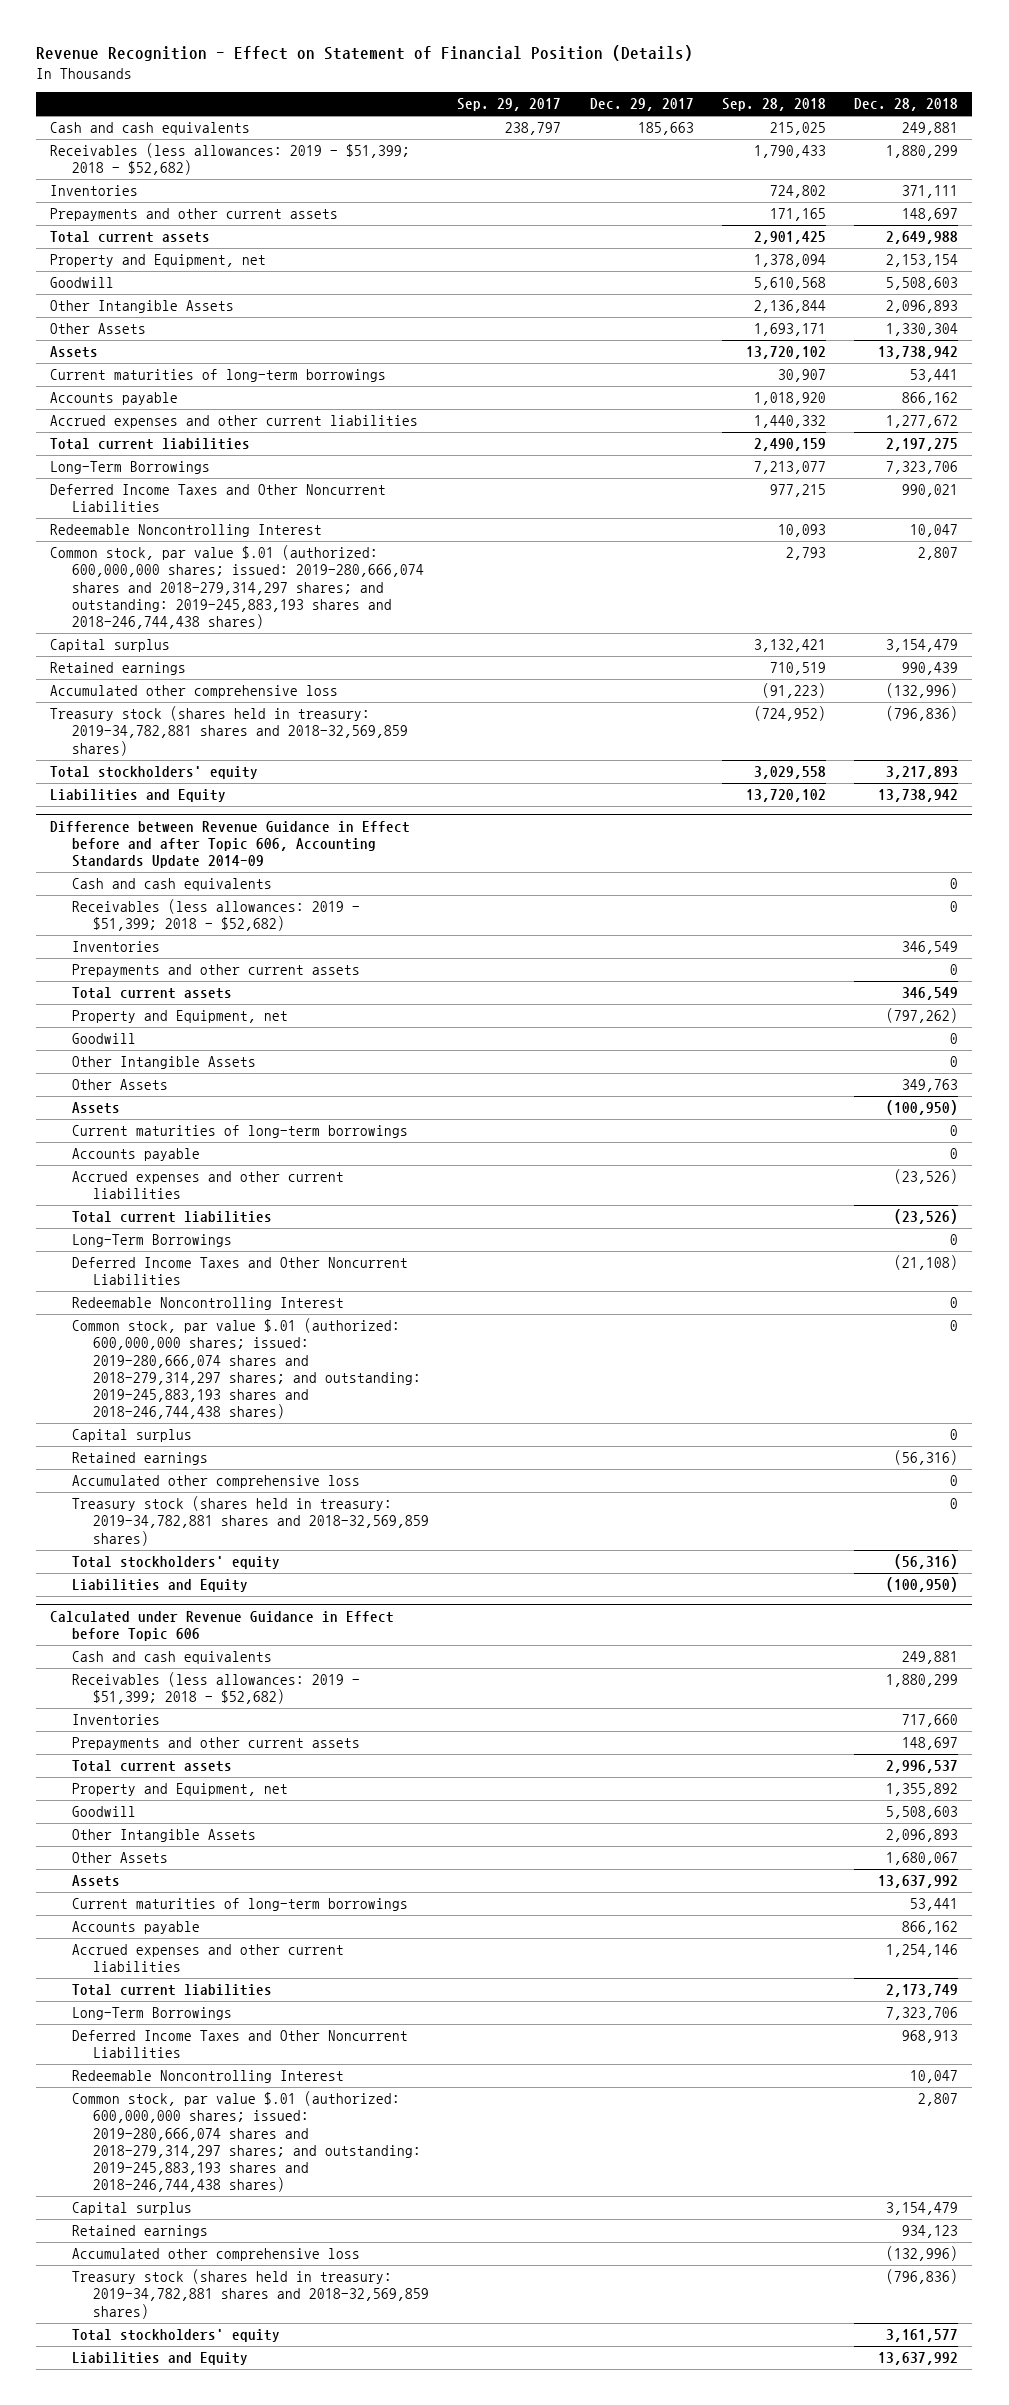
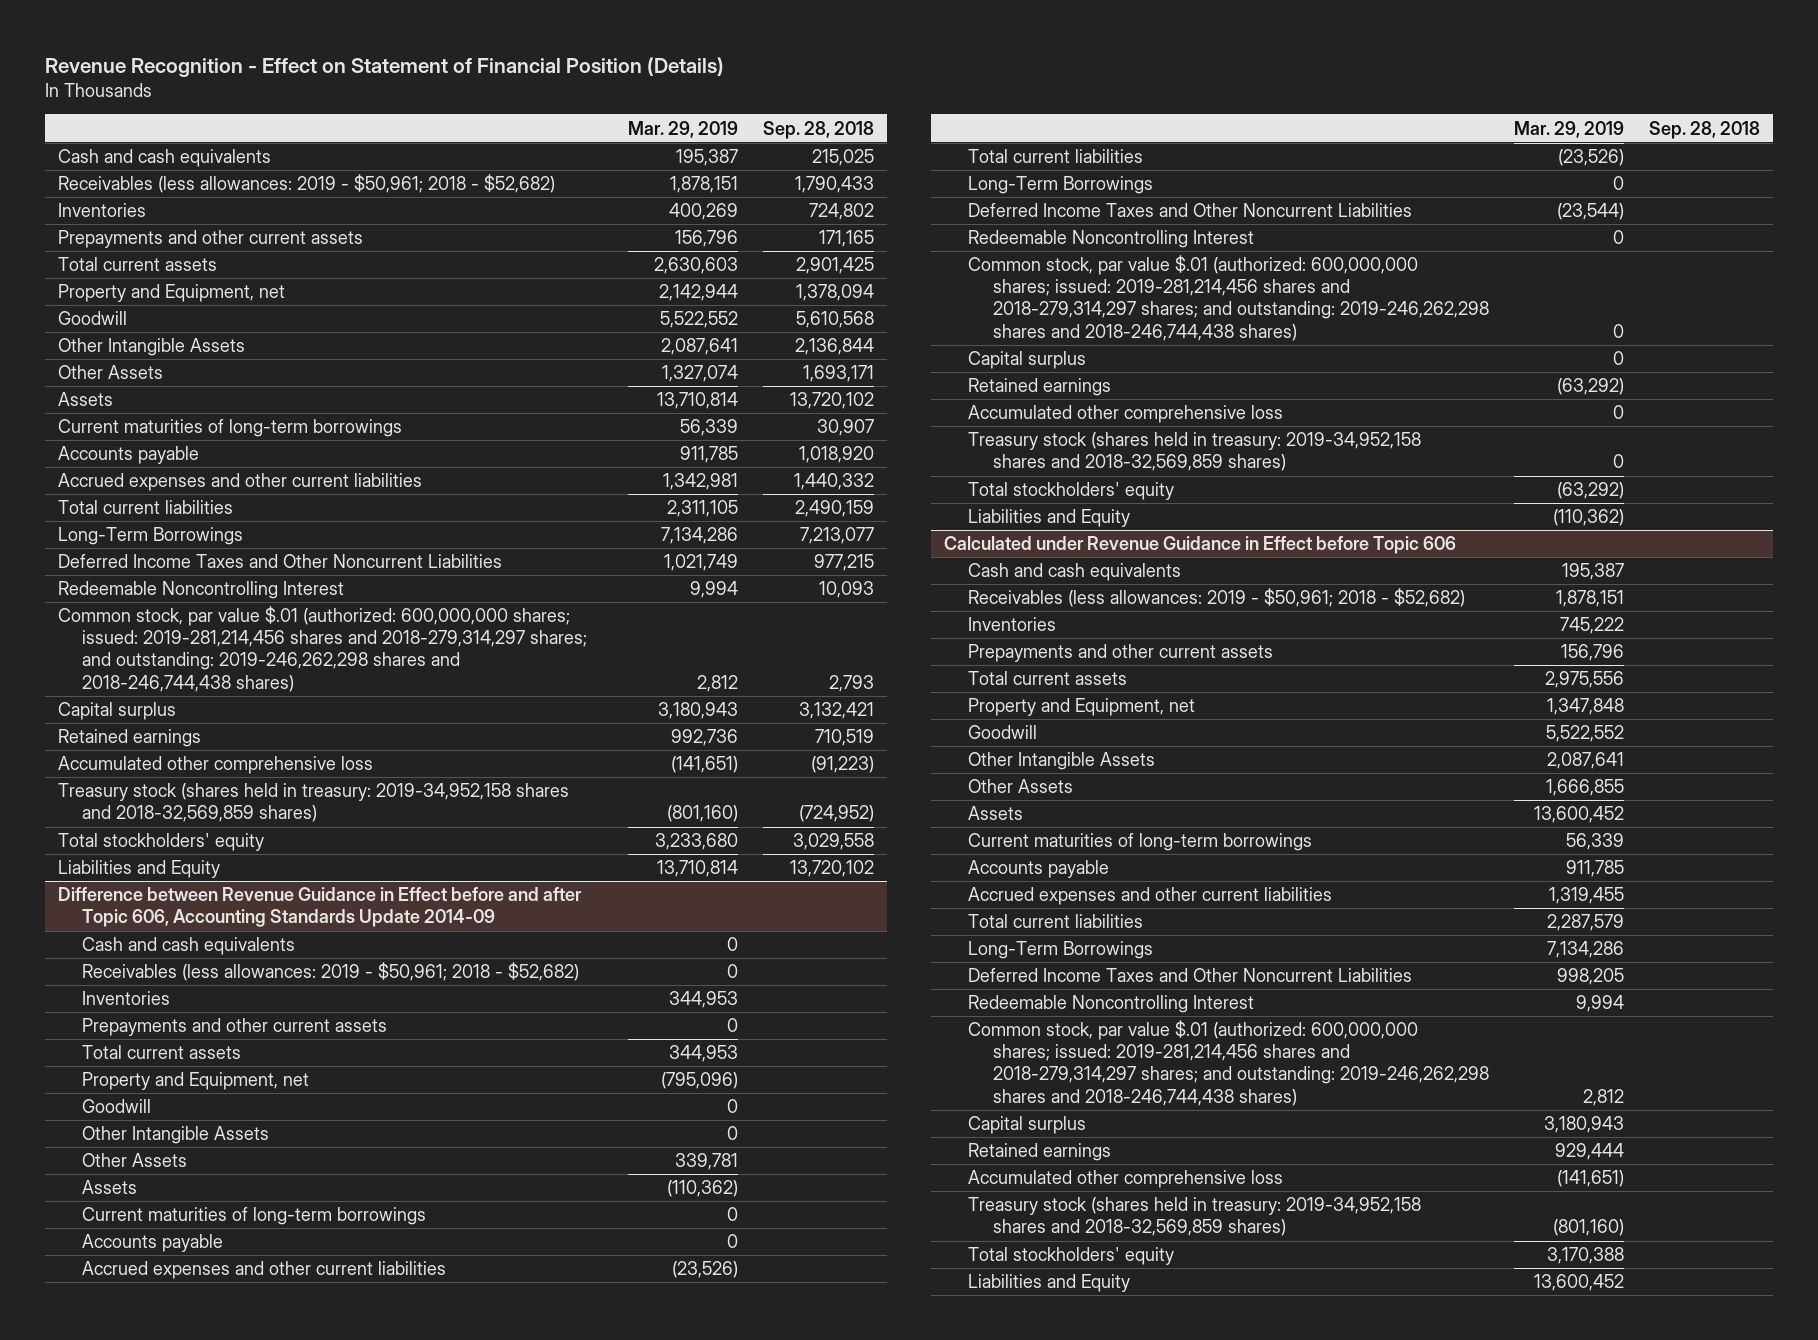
- | Sep. 29, 2017 | Dec. 29, 2017 | Sep. 28, 2018 | Dec. 28, 2018
+ | Mar. 29, 2019 | Sep. 28, 2018
- Receivables (less allowances: 2019 - $51,399; 2018 - $52,682) | | | 1,790,433 | 1,880,299
+ Receivables (less allowances: 2019 - $50,961; 2018 - $52,682) | 1,878,151 | 1,790,433
- Common stock, par value $.01 (authorized: 600,000,000 shares; issued: 2019-280,666,074 shares and 2018-279,314,297 shares; and outstanding: 2019-245,883,193 shares and 2018-246,744,438 shares) | | | 2,793 | 2,807
+ Common stock, par value $.01 (authorized: 600,000,000 shares; issued: 2019-281,214,456 shares and 2018-279,314,297 shares; and outstanding: 2019-246,262,298 shares and 2018-246,744,438 shares) | 2,812 | 2,793
- Treasury stock (shares held in treasury: 2019-34,782,881 shares and 2018-32,569,859 shares) | | | (724,952) | (796,836)
+ Treasury stock (shares held in treasury: 2019-34,952,158 shares and 2018-32,569,859 shares) | (801,160) | (724,952)
@ Difference between Revenue Guidance in Effect before and after Topic 606, Accounting Standards Update 2014-09
- Receivables (less allowances: 2019 - $51,399; 2018 - $52,682) | | | | 0
+ Receivables (less allowances: 2019 - $50,961; 2018 - $52,682) | 0 |
- Common stock, par value $.01 (authorized: 600,000,000 shares; issued: 2019-280,666,074 shares and 2018-279,314,297 shares; and outstanding: 2019-245,883,193 shares and 2018-246,744,438 shares) | | | | 0
+ Common stock, par value $.01 (authorized: 600,000,000 shares; issued: 2019-281,214,456 shares and 2018-279,314,297 shares; and outstanding: 2019-246,262,298 shares and 2018-246,744,438 shares) | 0 |
- Treasury stock (shares held in treasury: 2019-34,782,881 shares and 2018-32,569,859 shares) | | | | 0
+ Treasury stock (shares held in treasury: 2019-34,952,158 shares and 2018-32,569,859 shares) | 0 |
@ Calculated under Revenue Guidance in Effect before Topic 606
- Receivables (less allowances: 2019 - $51,399; 2018 - $52,682) | | | | 1,880,299
+ Receivables (less allowances: 2019 - $50,961; 2018 - $52,682) | 1,878,151 |
- Common stock, par value $.01 (authorized: 600,000,000 shares; issued: 2019-280,666,074 shares and 2018-279,314,297 shares; and outstanding: 2019-245,883,193 shares and 2018-246,744,438 shares) | | | | 2,807
+ Common stock, par value $.01 (authorized: 600,000,000 shares; issued: 2019-281,214,456 shares and 2018-279,314,297 shares; and outstanding: 2019-246,262,298 shares and 2018-246,744,438 shares) | 2,812 |
- Treasury stock (shares held in treasury: 2019-34,782,881 shares and 2018-32,569,859 shares) | | | | (796,836)
+ Treasury stock (shares held in treasury: 2019-34,952,158 shares and 2018-32,569,859 shares) | (801,160) |

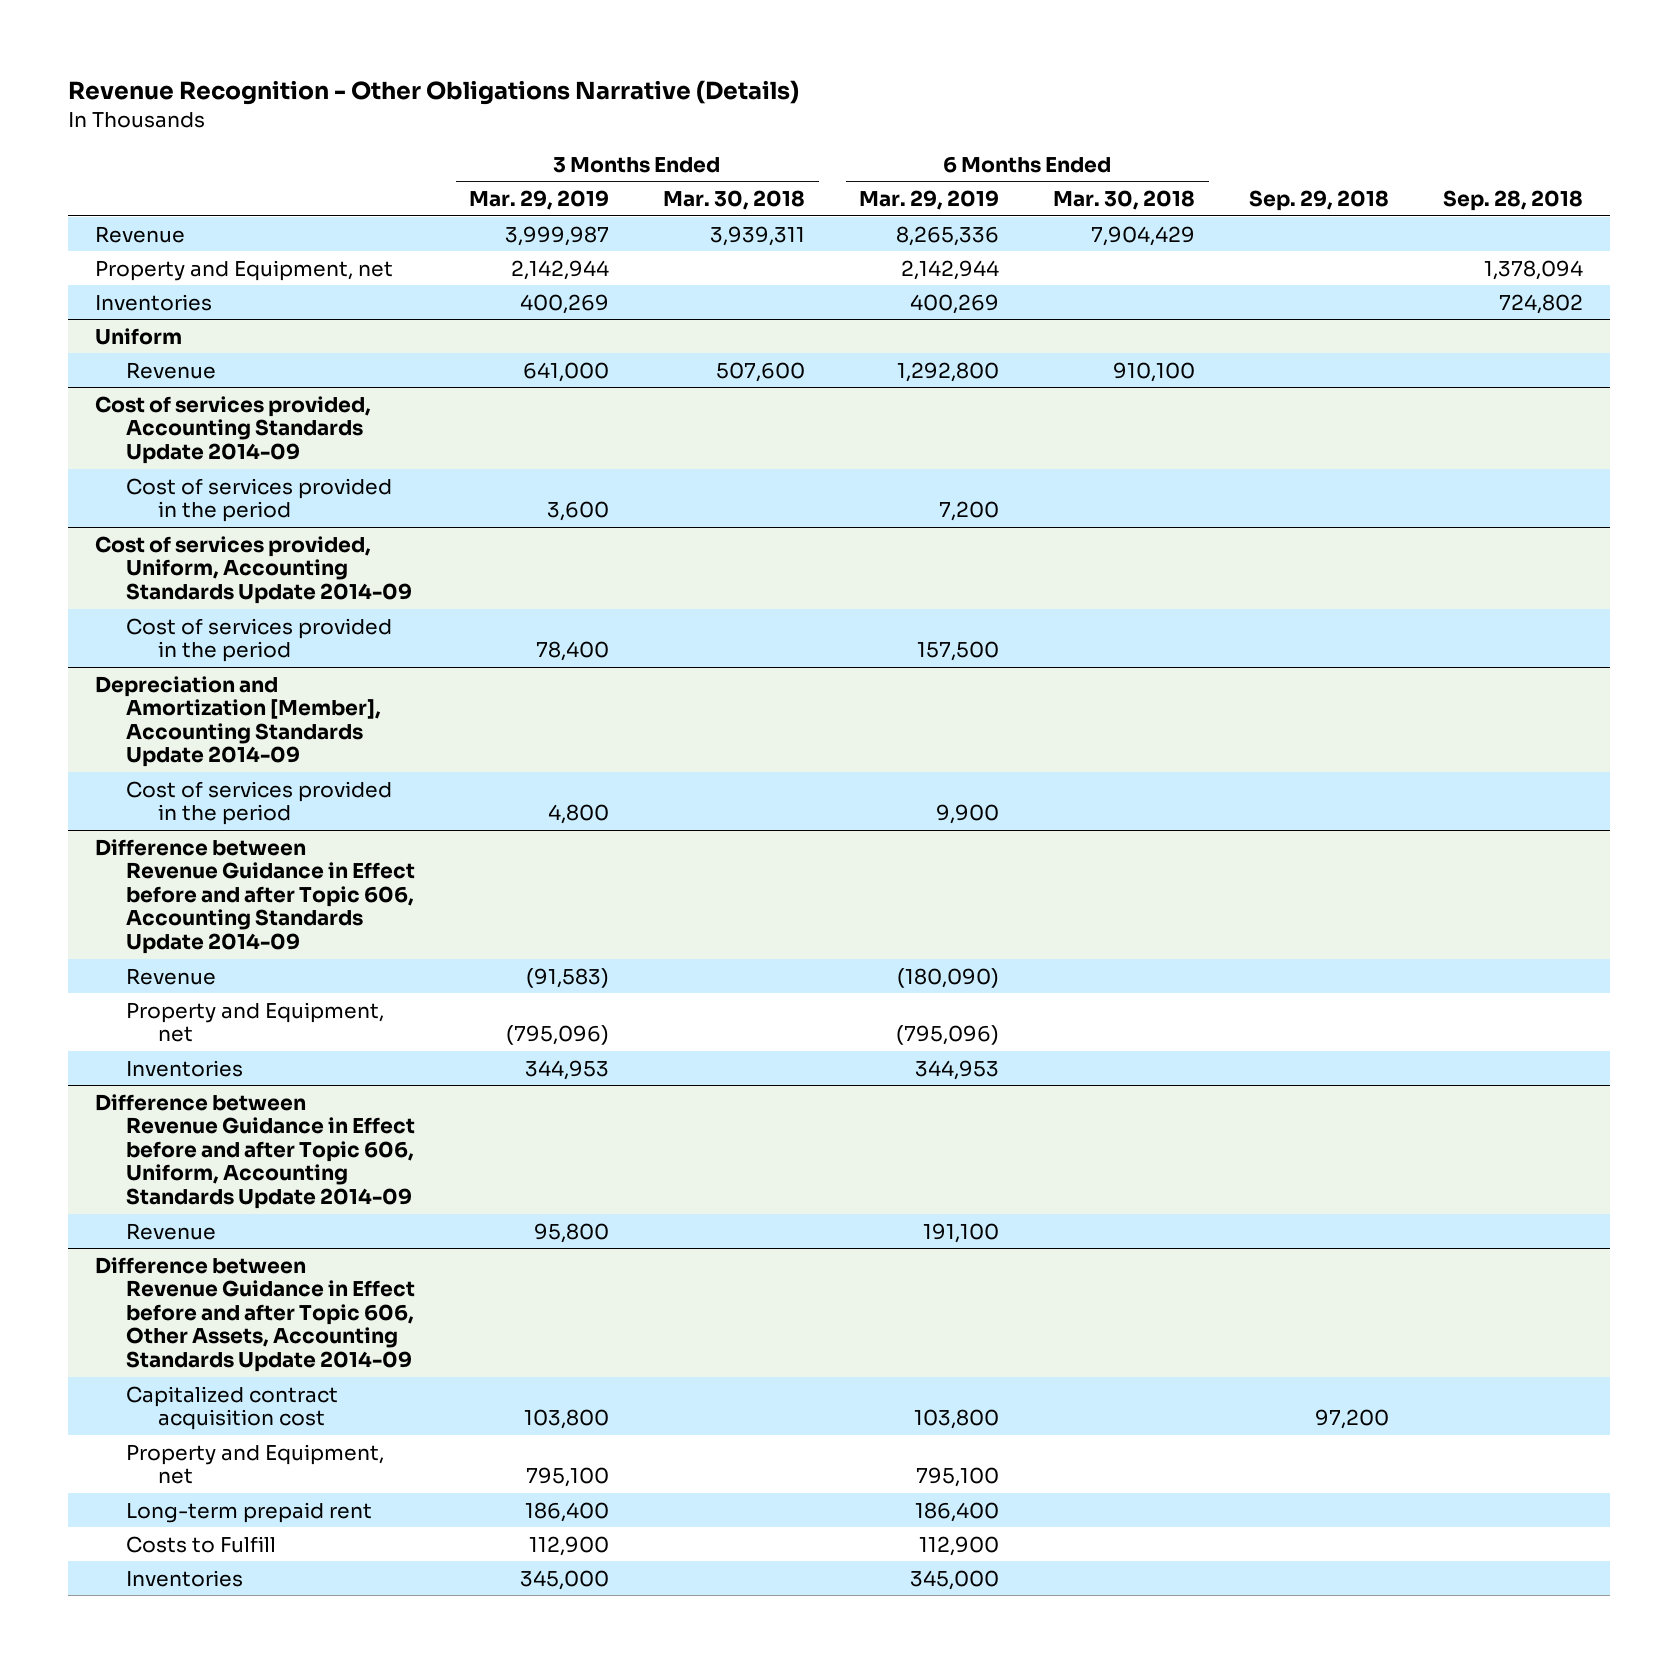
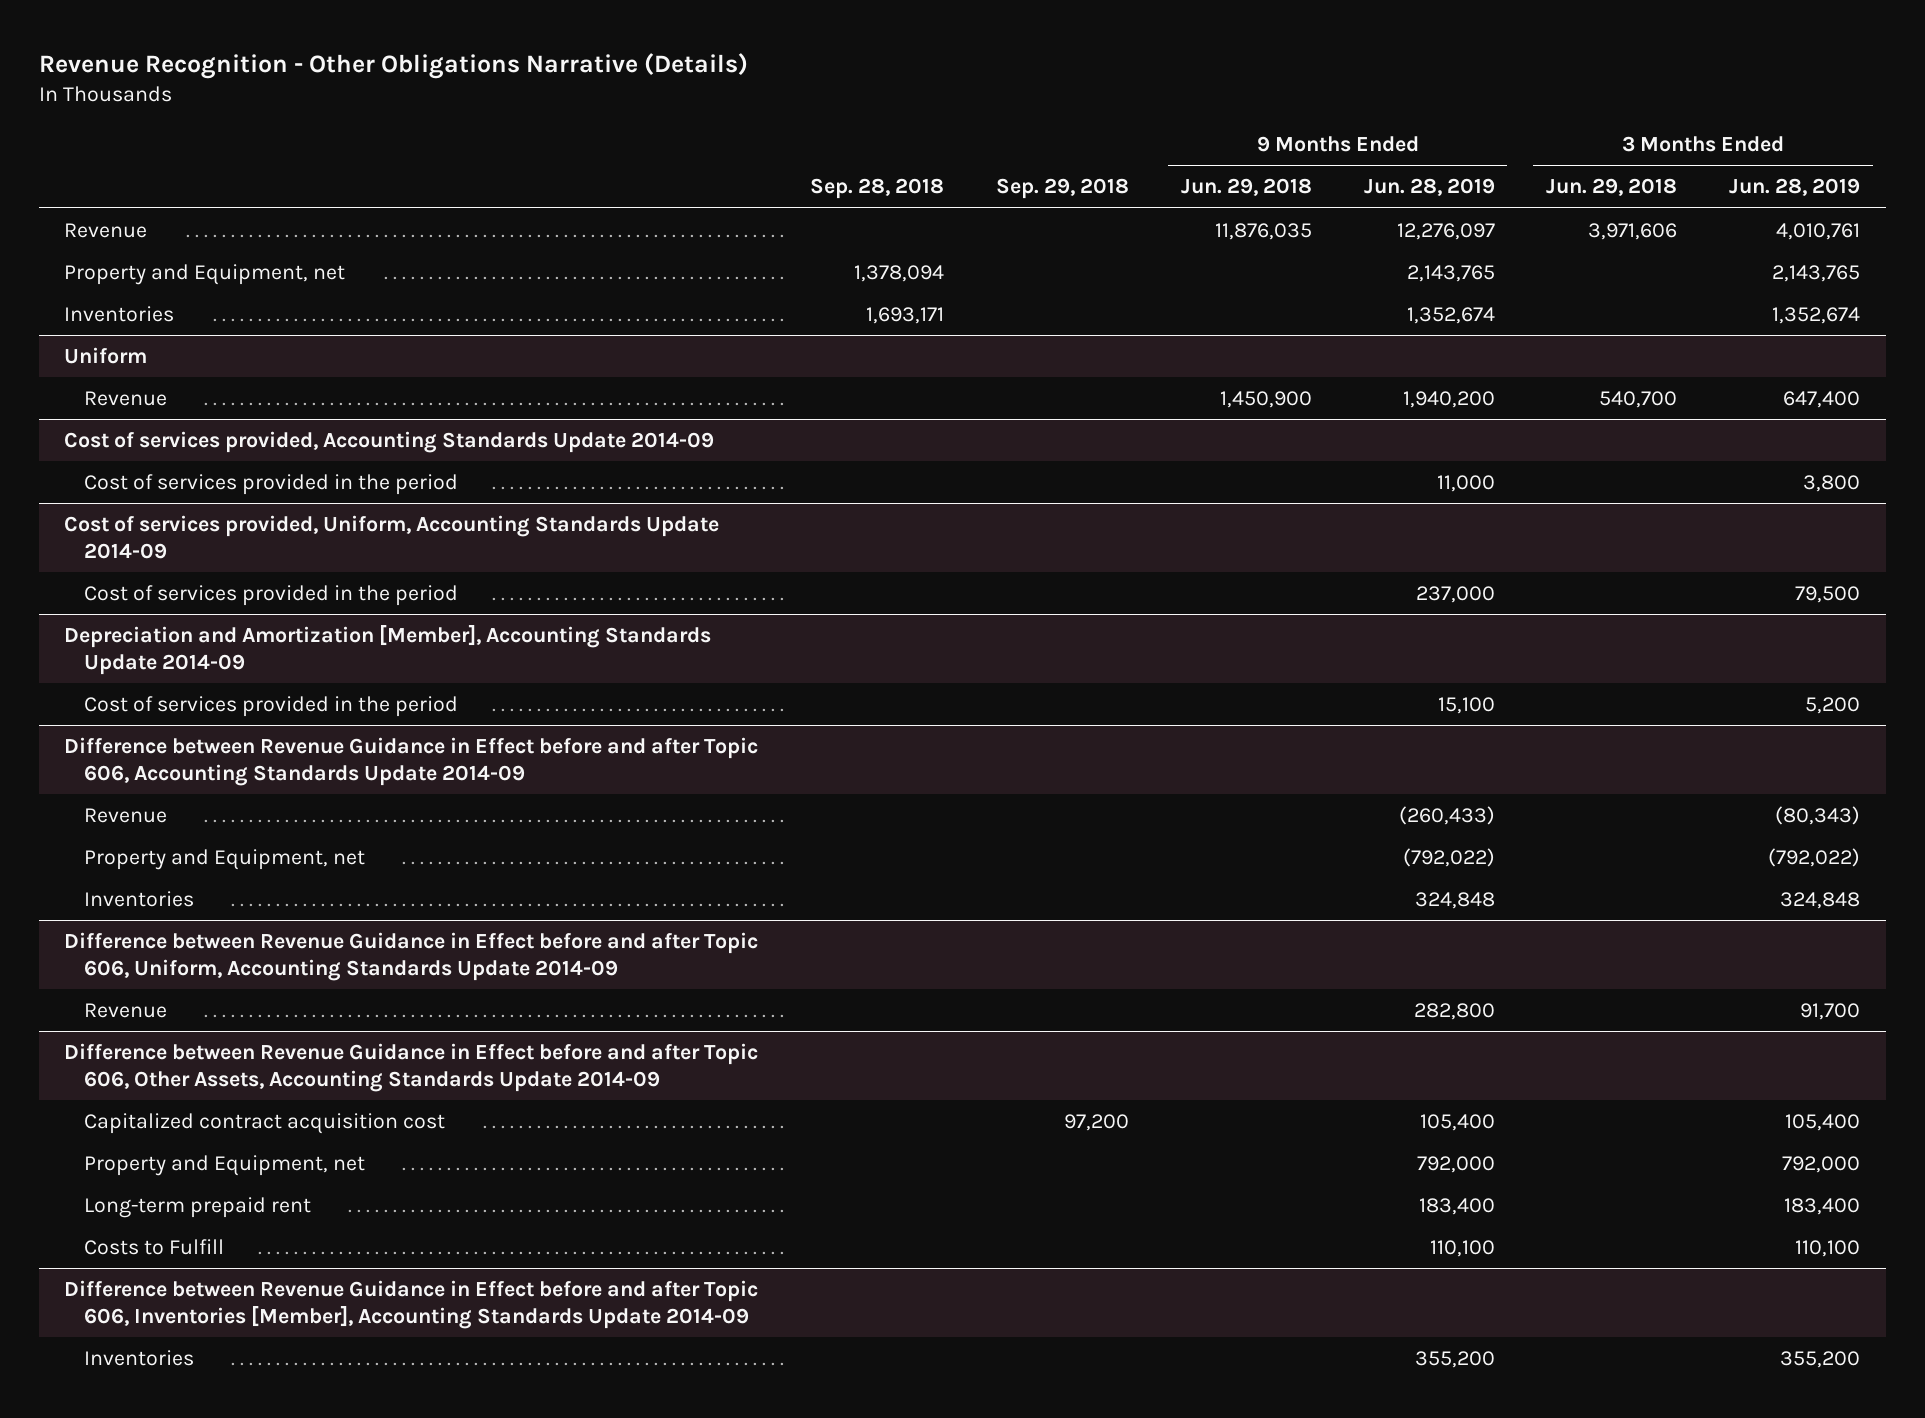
- | 3 Months Ended Mar. 29, 2019 | 3 Months Ended Mar. 30, 2018 | 6 Months Ended Mar. 29, 2019 | 6 Months Ended Mar. 30, 2018 | Sep. 29, 2018 | Sep. 28, 2018
+ | Sep. 28, 2018 | Sep. 29, 2018 | 9 Months Ended Jun. 29, 2018 | 9 Months Ended Jun. 28, 2019 | 3 Months Ended Jun. 29, 2018 | 3 Months Ended Jun. 28, 2019
- Inventories | 400,269 | | 400,269 | | | 724,802
+ Inventories | 1,693,171 | | | 1,352,674 | | 1,352,674
@ Difference between Revenue Guidance in Effect before and after Topic 606, Other Assets, Accounting Standards Update 2014-09
- Inventories | 345,000 | | 345,000 | | |
+ Difference between Revenue Guidance in Effect before and after Topic 606, Inventories [Member], Accounting Standards Update 2014-09
+ Inventories | | | | 355,200 | | 355,200

